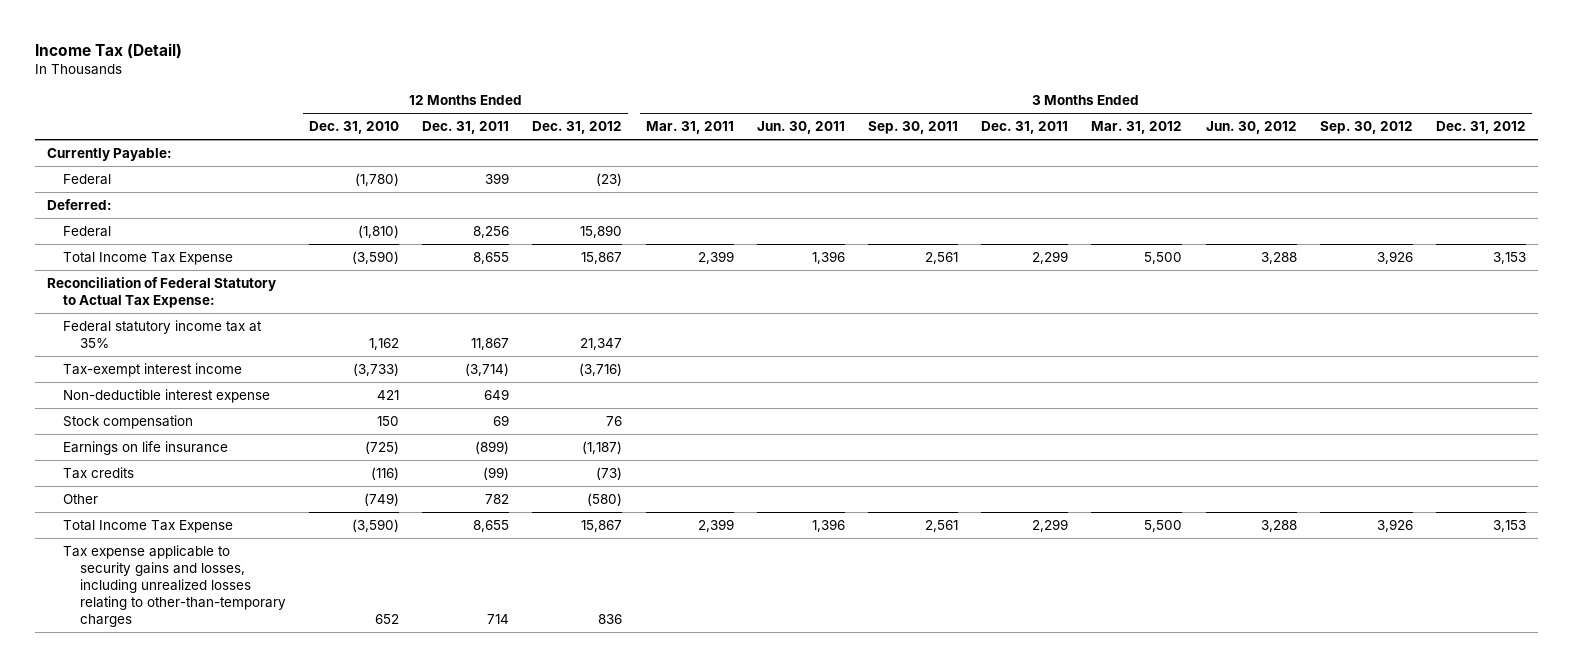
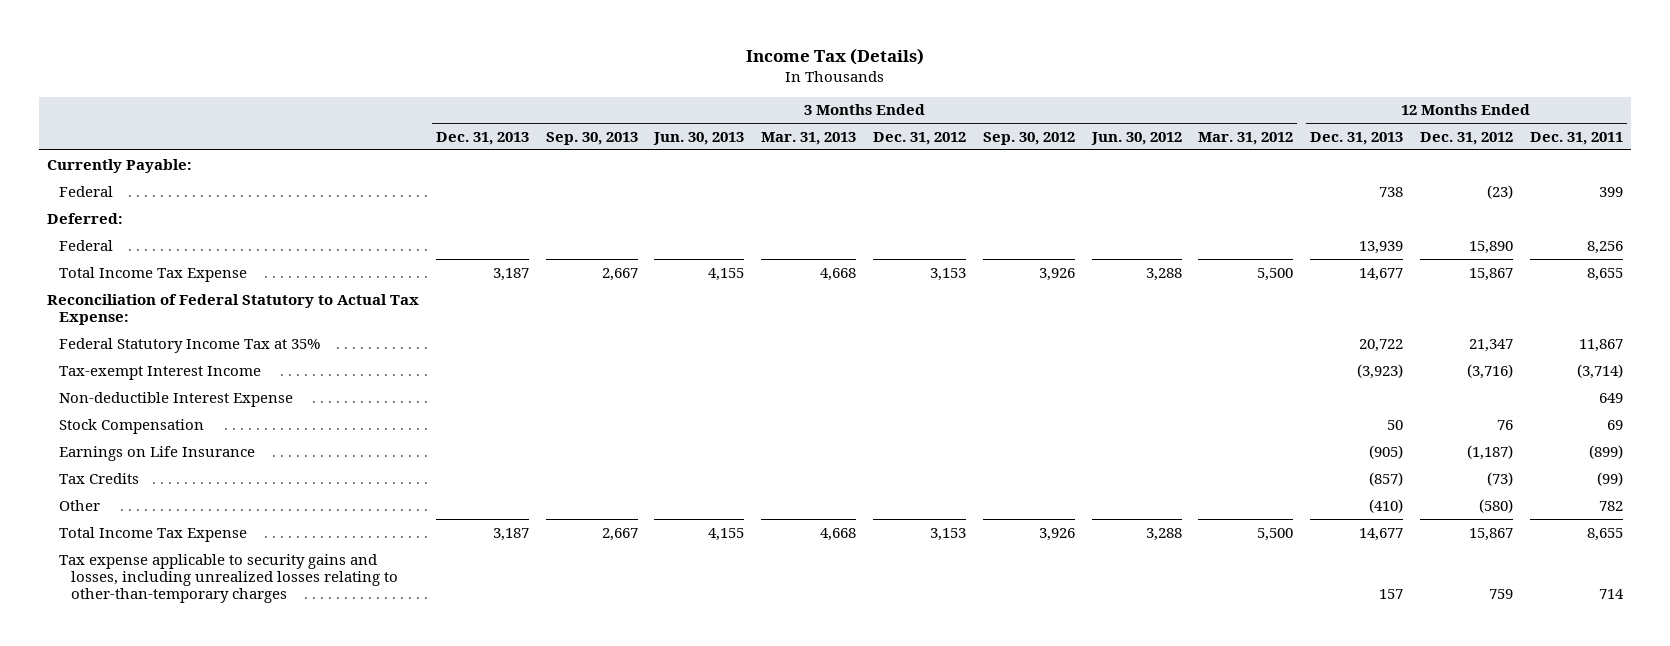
- Income Tax (Detail)
+ Income Tax (Details)
- | 12 Months Ended Dec. 31, 2010 | 12 Months Ended Dec. 31, 2011 | 12 Months Ended Dec. 31, 2012 | 3 Months Ended Mar. 31, 2011 | 3 Months Ended Jun. 30, 2011 | 3 Months Ended Sep. 30, 2011 | 3 Months Ended Dec. 31, 2011 | 3 Months Ended Mar. 31, 2012 | 3 Months Ended Jun. 30, 2012 | 3 Months Ended Sep. 30, 2012 | 3 Months Ended Dec. 31, 2012
+ | 3 Months Ended Dec. 31, 2013 | 3 Months Ended Sep. 30, 2013 | 3 Months Ended Jun. 30, 2013 | 3 Months Ended Mar. 31, 2013 | 3 Months Ended Dec. 31, 2012 | 3 Months Ended Sep. 30, 2012 | 3 Months Ended Jun. 30, 2012 | 3 Months Ended Mar. 31, 2012 | 12 Months Ended Dec. 31, 2013 | 12 Months Ended Dec. 31, 2012 | 12 Months Ended Dec. 31, 2011
- Federal statutory income tax at 35% | 1,162 | 11,867 | 21,347 | | | | | | | |
- Tax-exempt interest income | (3,733) | (3,714) | (3,716) | | | | | | | |
- Non-deductible interest expense | 421 | 649 | | | | | | | | |
- Stock compensation | 150 | 69 | 76 | | | | | | | |
- Earnings on life insurance | (725) | (899) | (1,187) | | | | | | | |
- Tax credits | (116) | (99) | (73) | | | | | | | |
+ Federal Statutory Income Tax at 35% | | | | | | | | | 20,722 | 21,347 | 11,867
+ Tax-exempt Interest Income | | | | | | | | | (3,923) | (3,716) | (3,714)
+ Non-deductible Interest Expense | | | | | | | | | | | 649
+ Stock Compensation | | | | | | | | | 50 | 76 | 69
+ Earnings on Life Insurance | | | | | | | | | (905) | (1,187) | (899)
+ Tax Credits | | | | | | | | | (857) | (73) | (99)
- Tax expense applicable to security gains and losses, including unrealized losses relating to other-than-temporary charges | 652 | 714 | 836 | | | | | | | |
+ Tax expense applicable to security gains and losses, including unrealized losses relating to other-than-temporary charges | | | | | | | | | 157 | 759 | 714

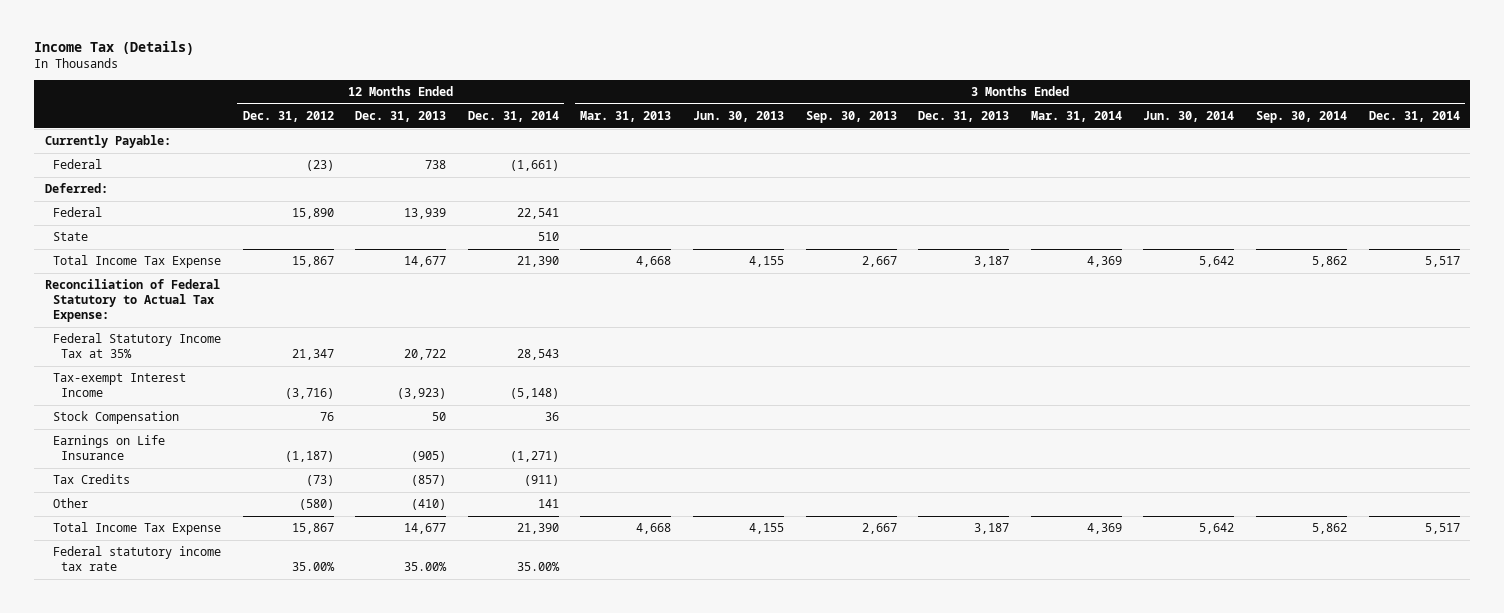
- | 3 Months Ended Dec. 31, 2013 | 3 Months Ended Sep. 30, 2013 | 3 Months Ended Jun. 30, 2013 | 3 Months Ended Mar. 31, 2013 | 3 Months Ended Dec. 31, 2012 | 3 Months Ended Sep. 30, 2012 | 3 Months Ended Jun. 30, 2012 | 3 Months Ended Mar. 31, 2012 | 12 Months Ended Dec. 31, 2013 | 12 Months Ended Dec. 31, 2012 | 12 Months Ended Dec. 31, 2011
+ | 12 Months Ended Dec. 31, 2012 | 12 Months Ended Dec. 31, 2013 | 12 Months Ended Dec. 31, 2014 | 3 Months Ended Mar. 31, 2013 | 3 Months Ended Jun. 30, 2013 | 3 Months Ended Sep. 30, 2013 | 3 Months Ended Dec. 31, 2013 | 3 Months Ended Mar. 31, 2014 | 3 Months Ended Jun. 30, 2014 | 3 Months Ended Sep. 30, 2014 | 3 Months Ended Dec. 31, 2014
+ State | | | 510 | | | | | | | |
- Non-deductible Interest Expense | | | | | | | | | | | 649
- Tax expense applicable to security gains and losses, including unrealized losses relating to other-than-temporary charges | | | | | | | | | 157 | 759 | 714
+ Federal statutory income tax rate | 35.00% | 35.00% | 35.00% | | | | | | | |

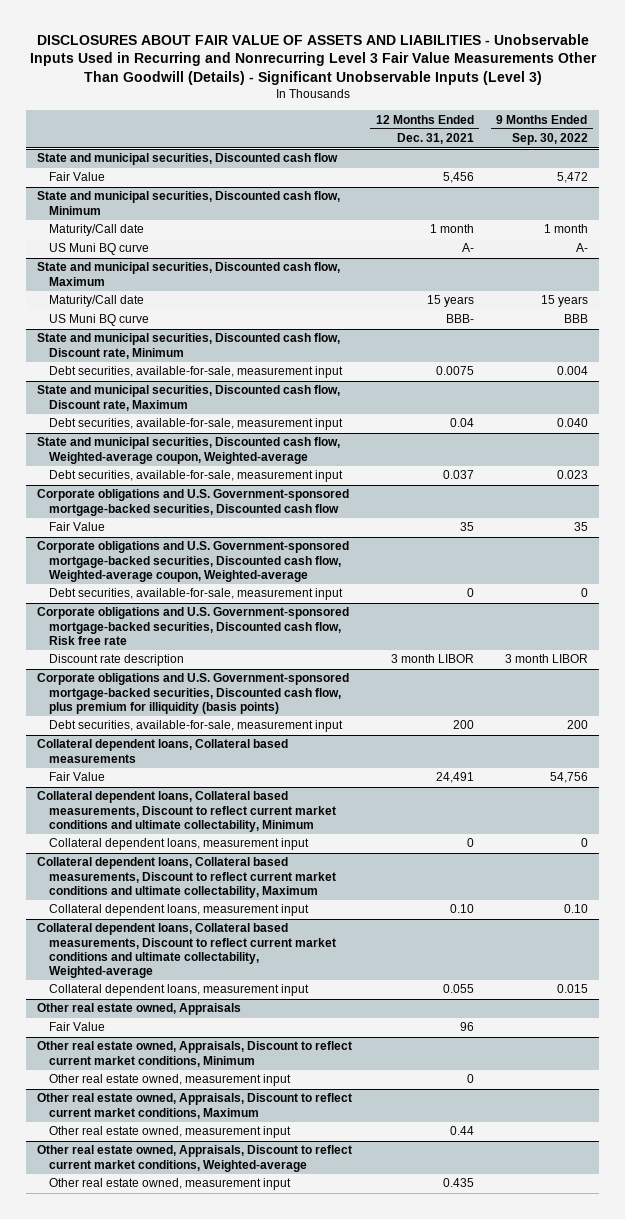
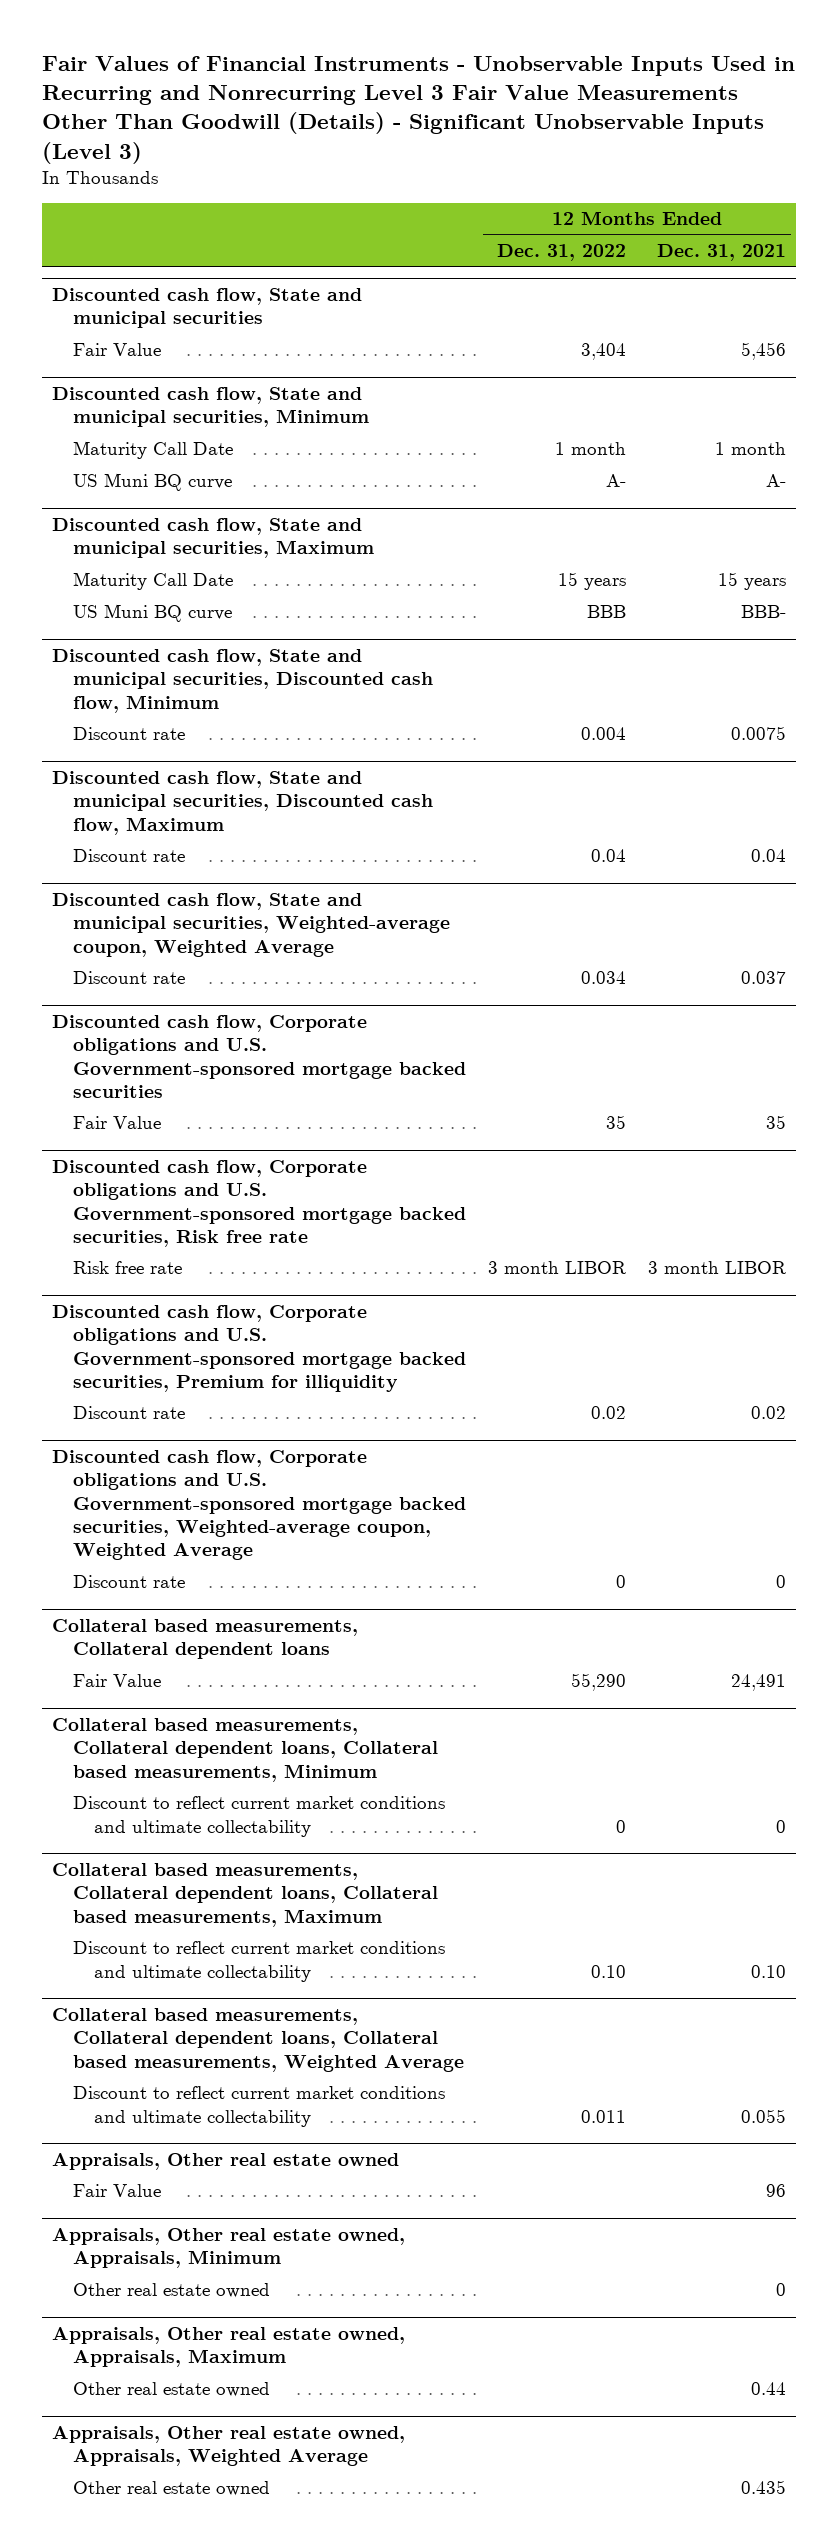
- DISCLOSURES ABOUT FAIR VALUE OF ASSETS AND LIABILITIES - Unobservable Inputs Used in Recurring and Nonrecurring Level 3 Fair Value Measurements Other Than Goodwill (Details) - Significant Unobservable Inputs (Level 3)
+ Fair Values of Financial Instruments - Unobservable Inputs Used in Recurring and Nonrecurring Level 3 Fair Value Measurements Other Than Goodwill (Details) - Significant Unobservable Inputs (Level 3)
- | 12 Months Ended Dec. 31, 2021 | 9 Months Ended Sep. 30, 2022
+ | 12 Months Ended Dec. 31, 2022 | 12 Months Ended Dec. 31, 2021
- State and municipal securities, Discounted cash flow
+ Discounted cash flow, State and municipal securities
- State and municipal securities, Discounted cash flow, Minimum
- Maturity/Call date | 1 month | 1 month
+ Discounted cash flow, State and municipal securities, Minimum
+ Maturity Call Date | 1 month | 1 month
- State and municipal securities, Discounted cash flow, Maximum
- Maturity/Call date | 15 years | 15 years
+ Discounted cash flow, State and municipal securities, Maximum
+ Maturity Call Date | 15 years | 15 years
- State and municipal securities, Discounted cash flow, Discount rate, Minimum
- Debt securities, available-for-sale, measurement input | 0.0075 | 0.004
- State and municipal securities, Discounted cash flow, Discount rate, Maximum
- Debt securities, available-for-sale, measurement input | 0.04 | 0.040
- State and municipal securities, Discounted cash flow, Weighted-average coupon, Weighted-average
- Debt securities, available-for-sale, measurement input | 0.037 | 0.023
- Corporate obligations and U.S. Government-sponsored mortgage-backed securities, Discounted cash flow
+ Discounted cash flow, State and municipal securities, Discounted cash flow, Minimum
+ Discount rate | 0.004 | 0.0075
+ Discounted cash flow, State and municipal securities, Discounted cash flow, Maximum
+ Discount rate | 0.04 | 0.04
+ Discounted cash flow, State and municipal securities, Weighted-average coupon, Weighted Average
+ Discount rate | 0.034 | 0.037
+ Discounted cash flow, Corporate obligations and U.S. Government-sponsored mortgage backed securities
- Corporate obligations and U.S. Government-sponsored mortgage-backed securities, Discounted cash flow, Weighted-average coupon, Weighted-average
- Debt securities, available-for-sale, measurement input | 0 | 0
- Corporate obligations and U.S. Government-sponsored mortgage-backed securities, Discounted cash flow, Risk free rate
- Discount rate description | 3 month LIBOR | 3 month LIBOR
- Corporate obligations and U.S. Government-sponsored mortgage-backed securities, Discounted cash flow, plus premium for illiquidity (basis points)
- Debt securities, available-for-sale, measurement input | 200 | 200
- Collateral dependent loans, Collateral based measurements
+ Discounted cash flow, Corporate obligations and U.S. Government-sponsored mortgage backed securities, Risk free rate
+ Risk free rate | 3 month LIBOR | 3 month LIBOR
+ Discounted cash flow, Corporate obligations and U.S. Government-sponsored mortgage backed securities, Premium for illiquidity
+ Discount rate | 0.02 | 0.02
+ Discounted cash flow, Corporate obligations and U.S. Government-sponsored mortgage backed securities, Weighted-average coupon, Weighted Average
+ Discount rate | 0 | 0
+ Collateral based measurements, Collateral dependent loans
- Collateral dependent loans, Collateral based measurements, Discount to reflect current market conditions and ultimate collectability, Minimum
- Collateral dependent loans, measurement input | 0 | 0
- Collateral dependent loans, Collateral based measurements, Discount to reflect current market conditions and ultimate collectability, Maximum
- Collateral dependent loans, measurement input | 0.10 | 0.10
- Collateral dependent loans, Collateral based measurements, Discount to reflect current market conditions and ultimate collectability, Weighted-average
- Collateral dependent loans, measurement input | 0.055 | 0.015
- Other real estate owned, Appraisals
+ Collateral based measurements, Collateral dependent loans, Collateral based measurements, Minimum
+ Discount to reflect current market conditions and ultimate collectability | 0 | 0
+ Collateral based measurements, Collateral dependent loans, Collateral based measurements, Maximum
+ Discount to reflect current market conditions and ultimate collectability | 0.10 | 0.10
+ Collateral based measurements, Collateral dependent loans, Collateral based measurements, Weighted Average
+ Discount to reflect current market conditions and ultimate collectability | 0.011 | 0.055
+ Appraisals, Other real estate owned
- Other real estate owned, Appraisals, Discount to reflect current market conditions, Minimum
- Other real estate owned, measurement input | 0 |
- Other real estate owned, Appraisals, Discount to reflect current market conditions, Maximum
- Other real estate owned, measurement input | 0.44 |
- Other real estate owned, Appraisals, Discount to reflect current market conditions, Weighted-average
- Other real estate owned, measurement input | 0.435 |
+ Appraisals, Other real estate owned, Appraisals, Minimum
+ Other real estate owned | | 0
+ Appraisals, Other real estate owned, Appraisals, Maximum
+ Other real estate owned | | 0.44
+ Appraisals, Other real estate owned, Appraisals, Weighted Average
+ Other real estate owned | | 0.435

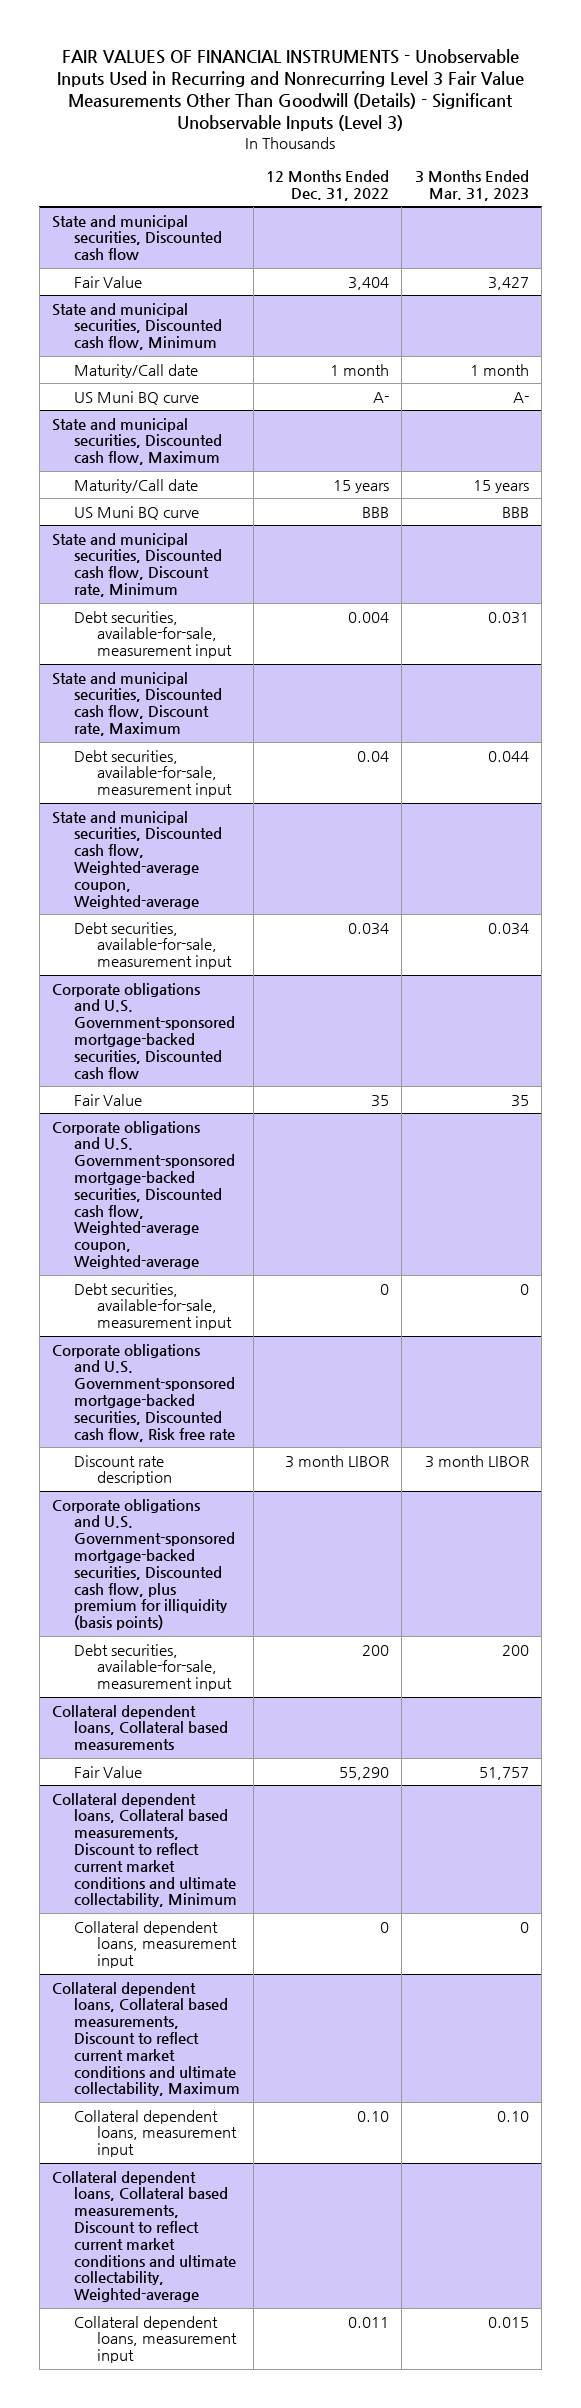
- Fair Values of Financial Instruments - Unobservable Inputs Used in Recurring and Nonrecurring Level 3 Fair Value Measurements Other Than Goodwill (Details) - Significant Unobservable Inputs (Level 3)
+ FAIR VALUES OF FINANCIAL INSTRUMENTS - Unobservable Inputs Used in Recurring and Nonrecurring Level 3 Fair Value Measurements Other Than Goodwill (Details) - Significant Unobservable Inputs (Level 3)
- | 12 Months Ended Dec. 31, 2022 | 12 Months Ended Dec. 31, 2021
+ | 12 Months Ended Dec. 31, 2022 | 3 Months Ended Mar. 31, 2023
- Discounted cash flow, State and municipal securities
+ State and municipal securities, Discounted cash flow
- Discounted cash flow, State and municipal securities, Minimum
- Maturity Call Date | 1 month | 1 month
+ State and municipal securities, Discounted cash flow, Minimum
+ Maturity/Call date | 1 month | 1 month
- Discounted cash flow, State and municipal securities, Maximum
- Maturity Call Date | 15 years | 15 years
+ State and municipal securities, Discounted cash flow, Maximum
+ Maturity/Call date | 15 years | 15 years
- Discounted cash flow, State and municipal securities, Discounted cash flow, Minimum
- Discount rate | 0.004 | 0.0075
- Discounted cash flow, State and municipal securities, Discounted cash flow, Maximum
- Discount rate | 0.04 | 0.04
- Discounted cash flow, State and municipal securities, Weighted-average coupon, Weighted Average
- Discount rate | 0.034 | 0.037
- Discounted cash flow, Corporate obligations and U.S. Government-sponsored mortgage backed securities
+ State and municipal securities, Discounted cash flow, Discount rate, Minimum
+ Debt securities, available-for-sale, measurement input | 0.004 | 0.031
+ State and municipal securities, Discounted cash flow, Discount rate, Maximum
+ Debt securities, available-for-sale, measurement input | 0.04 | 0.044
+ State and municipal securities, Discounted cash flow, Weighted-average coupon, Weighted-average
+ Debt securities, available-for-sale, measurement input | 0.034 | 0.034
+ Corporate obligations and U.S. Government-sponsored mortgage-backed securities, Discounted cash flow
- Discounted cash flow, Corporate obligations and U.S. Government-sponsored mortgage backed securities, Risk free rate
- Risk free rate | 3 month LIBOR | 3 month LIBOR
- Discounted cash flow, Corporate obligations and U.S. Government-sponsored mortgage backed securities, Premium for illiquidity
- Discount rate | 0.02 | 0.02
- Discounted cash flow, Corporate obligations and U.S. Government-sponsored mortgage backed securities, Weighted-average coupon, Weighted Average
- Discount rate | 0 | 0
- Collateral based measurements, Collateral dependent loans
+ Corporate obligations and U.S. Government-sponsored mortgage-backed securities, Discounted cash flow, Weighted-average coupon, Weighted-average
+ Debt securities, available-for-sale, measurement input | 0 | 0
+ Corporate obligations and U.S. Government-sponsored mortgage-backed securities, Discounted cash flow, Risk free rate
+ Discount rate description | 3 month LIBOR | 3 month LIBOR
+ Corporate obligations and U.S. Government-sponsored mortgage-backed securities, Discounted cash flow, plus premium for illiquidity (basis points)
+ Debt securities, available-for-sale, measurement input | 200 | 200
+ Collateral dependent loans, Collateral based measurements
- Collateral based measurements, Collateral dependent loans, Collateral based measurements, Minimum
- Discount to reflect current market conditions and ultimate collectability | 0 | 0
- Collateral based measurements, Collateral dependent loans, Collateral based measurements, Maximum
- Discount to reflect current market conditions and ultimate collectability | 0.10 | 0.10
- Collateral based measurements, Collateral dependent loans, Collateral based measurements, Weighted Average
- Discount to reflect current market conditions and ultimate collectability | 0.011 | 0.055
- Appraisals, Other real estate owned
- Fair Value | | 96
- Appraisals, Other real estate owned, Appraisals, Minimum
- Other real estate owned | | 0
- Appraisals, Other real estate owned, Appraisals, Maximum
- Other real estate owned | | 0.44
- Appraisals, Other real estate owned, Appraisals, Weighted Average
- Other real estate owned | | 0.435
+ Collateral dependent loans, Collateral based measurements, Discount to reflect current market conditions and ultimate collectability, Minimum
+ Collateral dependent loans, measurement input | 0 | 0
+ Collateral dependent loans, Collateral based measurements, Discount to reflect current market conditions and ultimate collectability, Maximum
+ Collateral dependent loans, measurement input | 0.10 | 0.10
+ Collateral dependent loans, Collateral based measurements, Discount to reflect current market conditions and ultimate collectability, Weighted-average
+ Collateral dependent loans, measurement input | 0.011 | 0.015

